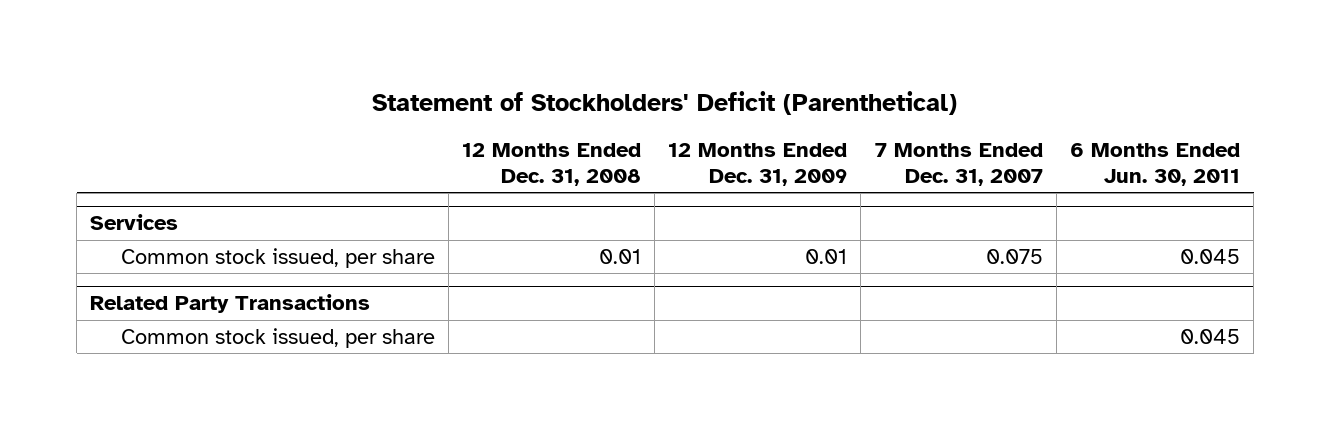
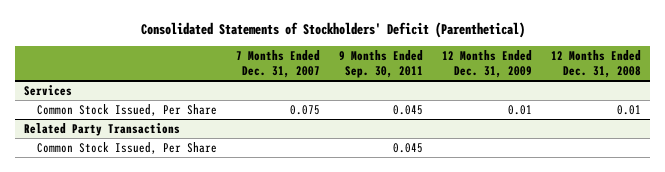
- Statement of Stockholders' Deficit (Parenthetical)
+ Consolidated Statements of Stockholders' Deficit (Parenthetical)
- | 12 Months Ended Dec. 31, 2008 | 12 Months Ended Dec. 31, 2009 | 7 Months Ended Dec. 31, 2007 | 6 Months Ended Jun. 30, 2011
+ | 7 Months Ended Dec. 31, 2007 | 9 Months Ended Sep. 30, 2011 | 12 Months Ended Dec. 31, 2009 | 12 Months Ended Dec. 31, 2008
@ Services
- Common stock issued, per share | 0.01 | 0.01 | 0.075 | 0.045
+ Common Stock Issued, Per Share | 0.075 | 0.045 | 0.01 | 0.01
@ Related Party Transactions
- Common stock issued, per share | | | | 0.045
+ Common Stock Issued, Per Share | | 0.045 | |

